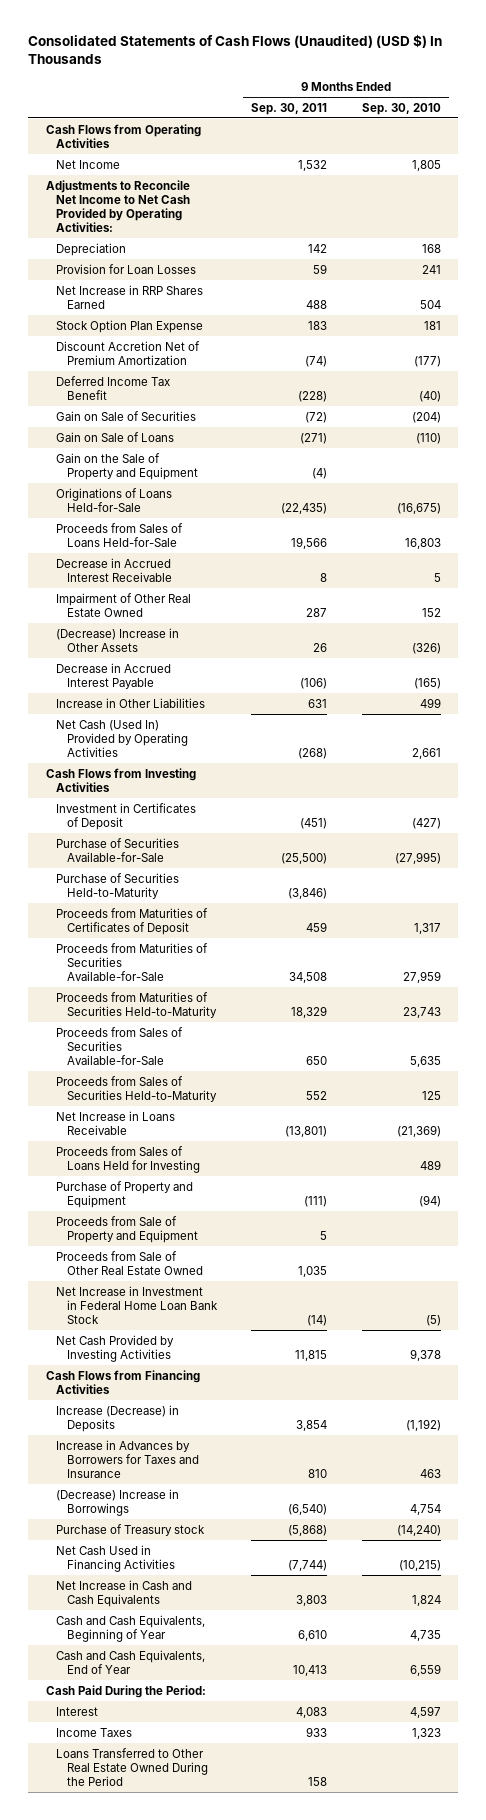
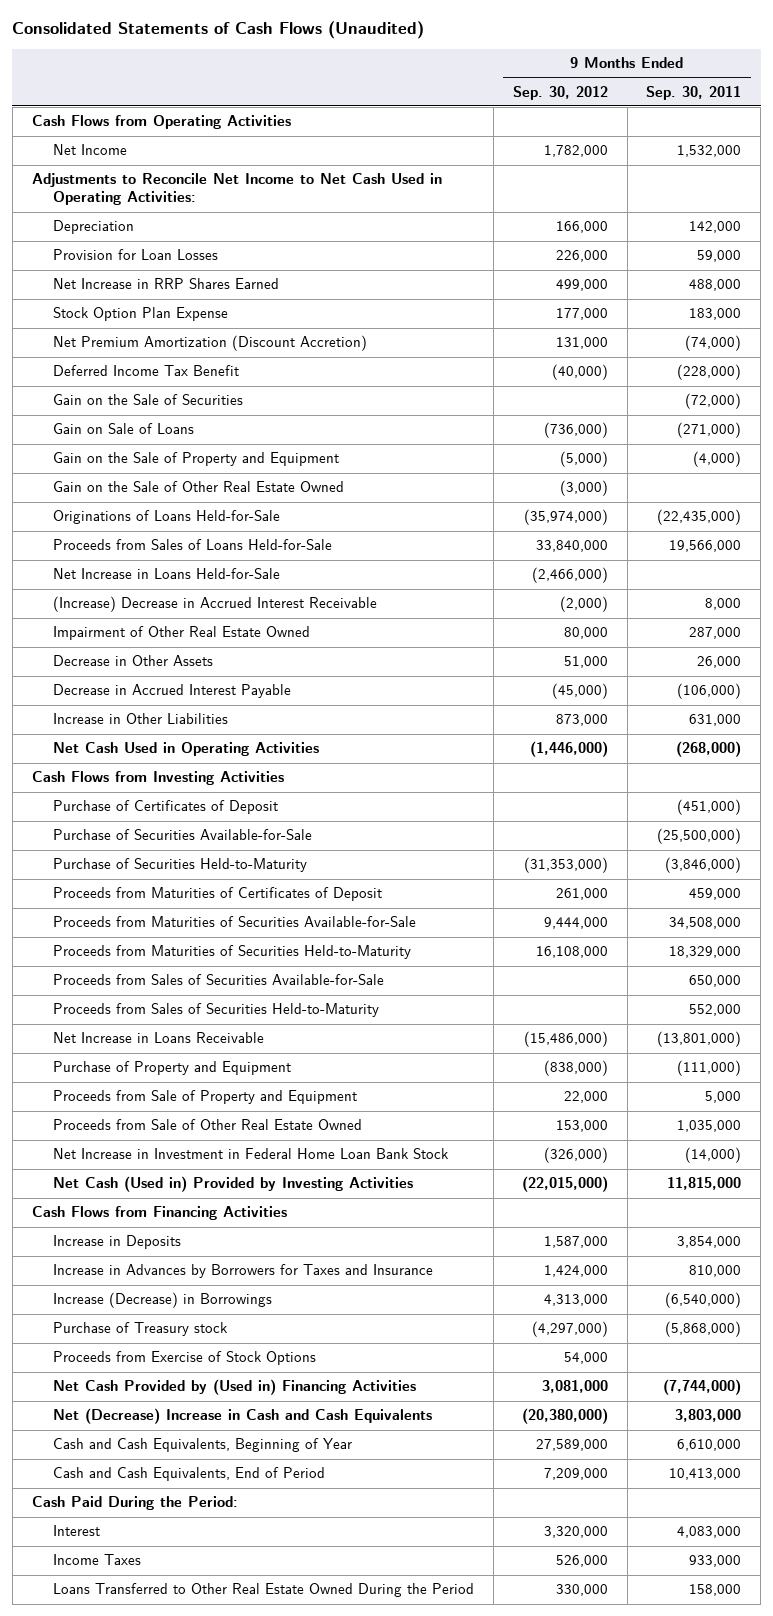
- Consolidated Statements of Cash Flows (Unaudited) (USD $) In Thousands
+ Consolidated Statements of Cash Flows (Unaudited)
- | 9 Months Ended Sep. 30, 2011 | 9 Months Ended Sep. 30, 2010
+ | 9 Months Ended Sep. 30, 2012 | 9 Months Ended Sep. 30, 2011
- Net Income | 1,532 | 1,805
- Adjustments to Reconcile Net Income to Net Cash Provided by Operating Activities:
- Depreciation | 142 | 168
- Provision for Loan Losses | 59 | 241
- Net Increase in RRP Shares Earned | 488 | 504
- Stock Option Plan Expense | 183 | 181
- Discount Accretion Net of Premium Amortization | (74) | (177)
- Deferred Income Tax Benefit | (228) | (40)
- Gain on Sale of Securities | (72) | (204)
- Gain on Sale of Loans | (271) | (110)
- Gain on the Sale of Property and Equipment | (4) |
- Originations of Loans Held-for-Sale | (22,435) | (16,675)
- Proceeds from Sales of Loans Held-for-Sale | 19,566 | 16,803
- Decrease in Accrued Interest Receivable | 8 | 5
- Impairment of Other Real Estate Owned | 287 | 152
- (Decrease) Increase in Other Assets | 26 | (326)
- Decrease in Accrued Interest Payable | (106) | (165)
- Increase in Other Liabilities | 631 | 499
- Net Cash (Used In) Provided by Operating Activities | (268) | 2,661
+ Net Income | 1,782,000 | 1,532,000
+ Adjustments to Reconcile Net Income to Net Cash Used in Operating Activities:
+ Depreciation | 166,000 | 142,000
+ Provision for Loan Losses | 226,000 | 59,000
+ Net Increase in RRP Shares Earned | 499,000 | 488,000
+ Stock Option Plan Expense | 177,000 | 183,000
+ Net Premium Amortization (Discount Accretion) | 131,000 | (74,000)
+ Deferred Income Tax Benefit | (40,000) | (228,000)
+ Gain on the Sale of Securities | | (72,000)
+ Gain on Sale of Loans | (736,000) | (271,000)
+ Gain on the Sale of Property and Equipment | (5,000) | (4,000)
+ Gain on the Sale of Other Real Estate Owned | (3,000) |
+ Originations of Loans Held-for-Sale | (35,974,000) | (22,435,000)
+ Proceeds from Sales of Loans Held-for-Sale | 33,840,000 | 19,566,000
+ Net Increase in Loans Held-for-Sale | (2,466,000) |
+ (Increase) Decrease in Accrued Interest Receivable | (2,000) | 8,000
+ Impairment of Other Real Estate Owned | 80,000 | 287,000
+ Decrease in Other Assets | 51,000 | 26,000
+ Decrease in Accrued Interest Payable | (45,000) | (106,000)
+ Increase in Other Liabilities | 873,000 | 631,000
+ Net Cash Used in Operating Activities | (1,446,000) | (268,000)
- Investment in Certificates of Deposit | (451) | (427)
- Purchase of Securities Available-for-Sale | (25,500) | (27,995)
- Purchase of Securities Held-to-Maturity | (3,846) |
- Proceeds from Maturities of Certificates of Deposit | 459 | 1,317
- Proceeds from Maturities of Securities Available-for-Sale | 34,508 | 27,959
- Proceeds from Maturities of Securities Held-to-Maturity | 18,329 | 23,743
- Proceeds from Sales of Securities Available-for-Sale | 650 | 5,635
- Proceeds from Sales of Securities Held-to-Maturity | 552 | 125
- Net Increase in Loans Receivable | (13,801) | (21,369)
- Proceeds from Sales of Loans Held for Investing | | 489
- Purchase of Property and Equipment | (111) | (94)
- Proceeds from Sale of Property and Equipment | 5 |
- Proceeds from Sale of Other Real Estate Owned | 1,035 |
- Net Increase in Investment in Federal Home Loan Bank Stock | (14) | (5)
- Net Cash Provided by Investing Activities | 11,815 | 9,378
+ Purchase of Certificates of Deposit | | (451,000)
+ Purchase of Securities Available-for-Sale | | (25,500,000)
+ Purchase of Securities Held-to-Maturity | (31,353,000) | (3,846,000)
+ Proceeds from Maturities of Certificates of Deposit | 261,000 | 459,000
+ Proceeds from Maturities of Securities Available-for-Sale | 9,444,000 | 34,508,000
+ Proceeds from Maturities of Securities Held-to-Maturity | 16,108,000 | 18,329,000
+ Proceeds from Sales of Securities Available-for-Sale | | 650,000
+ Proceeds from Sales of Securities Held-to-Maturity | | 552,000
+ Net Increase in Loans Receivable | (15,486,000) | (13,801,000)
+ Purchase of Property and Equipment | (838,000) | (111,000)
+ Proceeds from Sale of Property and Equipment | 22,000 | 5,000
+ Proceeds from Sale of Other Real Estate Owned | 153,000 | 1,035,000
+ Net Increase in Investment in Federal Home Loan Bank Stock | (326,000) | (14,000)
+ Net Cash (Used in) Provided by Investing Activities | (22,015,000) | 11,815,000
- Increase (Decrease) in Deposits | 3,854 | (1,192)
- Increase in Advances by Borrowers for Taxes and Insurance | 810 | 463
- (Decrease) Increase in Borrowings | (6,540) | 4,754
- Purchase of Treasury stock | (5,868) | (14,240)
- Net Cash Used in Financing Activities | (7,744) | (10,215)
- Net Increase in Cash and Cash Equivalents | 3,803 | 1,824
- Cash and Cash Equivalents, Beginning of Year | 6,610 | 4,735
- Cash and Cash Equivalents, End of Year | 10,413 | 6,559
+ Increase in Deposits | 1,587,000 | 3,854,000
+ Increase in Advances by Borrowers for Taxes and Insurance | 1,424,000 | 810,000
+ Increase (Decrease) in Borrowings | 4,313,000 | (6,540,000)
+ Purchase of Treasury stock | (4,297,000) | (5,868,000)
+ Proceeds from Exercise of Stock Options | 54,000 |
+ Net Cash Provided by (Used in) Financing Activities | 3,081,000 | (7,744,000)
+ Net (Decrease) Increase in Cash and Cash Equivalents | (20,380,000) | 3,803,000
+ Cash and Cash Equivalents, Beginning of Year | 27,589,000 | 6,610,000
+ Cash and Cash Equivalents, End of Period | 7,209,000 | 10,413,000
- Interest | 4,083 | 4,597
- Income Taxes | 933 | 1,323
- Loans Transferred to Other Real Estate Owned During the Period | 158 |
+ Interest | 3,320,000 | 4,083,000
+ Income Taxes | 526,000 | 933,000
+ Loans Transferred to Other Real Estate Owned During the Period | 330,000 | 158,000

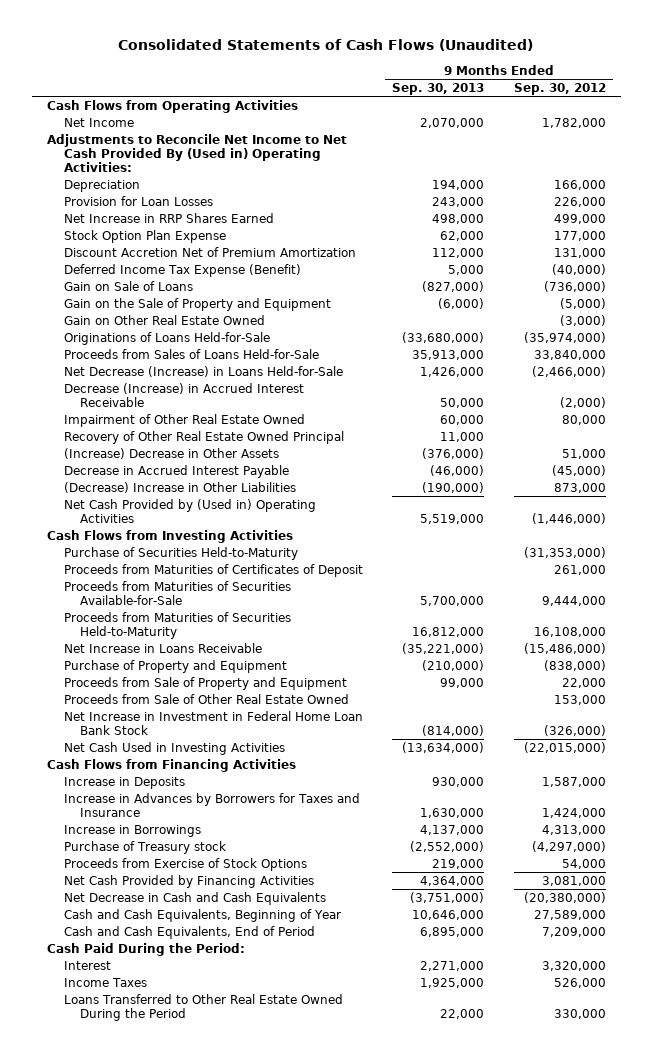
- | 9 Months Ended Sep. 30, 2012 | 9 Months Ended Sep. 30, 2011
+ | 9 Months Ended Sep. 30, 2013 | 9 Months Ended Sep. 30, 2012
- Adjustments to Reconcile Net Income to Net Cash Used in Operating Activities:
+ Adjustments to Reconcile Net Income to Net Cash Provided By (Used in) Operating Activities:
- Net Premium Amortization (Discount Accretion) | 131,000 | (74,000)
- Deferred Income Tax Benefit | (40,000) | (228,000)
- Gain on the Sale of Securities | | (72,000)
+ Discount Accretion Net of Premium Amortization | 112,000 | 131,000
+ Deferred Income Tax Expense (Benefit) | 5,000 | (40,000)
- Gain on the Sale of Other Real Estate Owned | (3,000) |
+ Gain on Other Real Estate Owned | | (3,000)
- Net Increase in Loans Held-for-Sale | (2,466,000) |
- (Increase) Decrease in Accrued Interest Receivable | (2,000) | 8,000
+ Net Decrease (Increase) in Loans Held-for-Sale | 1,426,000 | (2,466,000)
+ Decrease (Increase) in Accrued Interest Receivable | 50,000 | (2,000)
- Decrease in Other Assets | 51,000 | 26,000
+ Recovery of Other Real Estate Owned Principal | 11,000 |
+ (Increase) Decrease in Other Assets | (376,000) | 51,000
- Increase in Other Liabilities | 873,000 | 631,000
- Net Cash Used in Operating Activities | (1,446,000) | (268,000)
+ (Decrease) Increase in Other Liabilities | (190,000) | 873,000
+ Net Cash Provided by (Used in) Operating Activities | 5,519,000 | (1,446,000)
- Purchase of Certificates of Deposit | | (451,000)
- Purchase of Securities Available-for-Sale | | (25,500,000)
- Proceeds from Sales of Securities Available-for-Sale | | 650,000
- Proceeds from Sales of Securities Held-to-Maturity | | 552,000
- Net Cash (Used in) Provided by Investing Activities | (22,015,000) | 11,815,000
+ Net Cash Used in Investing Activities | (13,634,000) | (22,015,000)
- Increase (Decrease) in Borrowings | 4,313,000 | (6,540,000)
+ Increase in Borrowings | 4,137,000 | 4,313,000
- Net Cash Provided by (Used in) Financing Activities | 3,081,000 | (7,744,000)
- Net (Decrease) Increase in Cash and Cash Equivalents | (20,380,000) | 3,803,000
+ Net Cash Provided by Financing Activities | 4,364,000 | 3,081,000
+ Net Decrease in Cash and Cash Equivalents | (3,751,000) | (20,380,000)

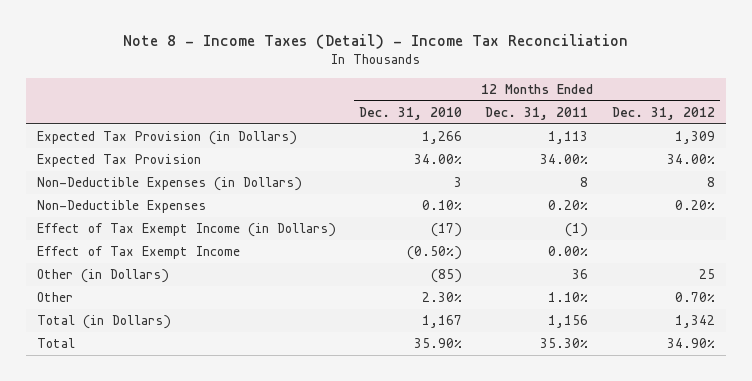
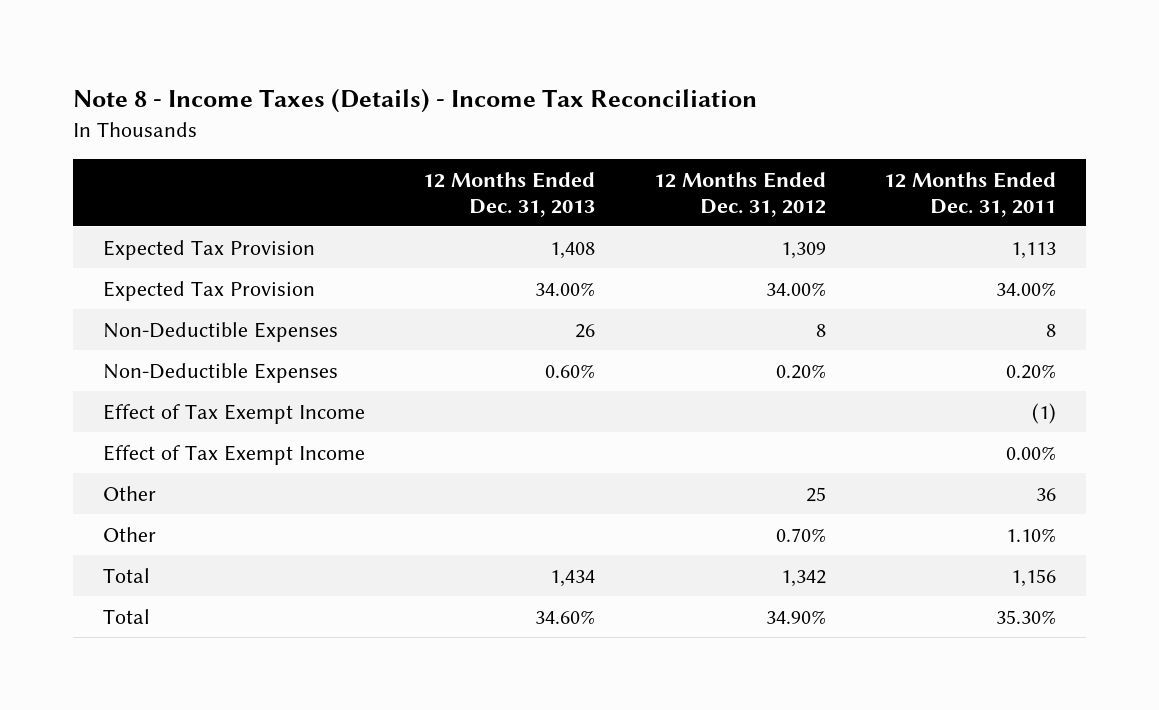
- Note 8 - Income Taxes (Detail) - Income Tax Reconciliation
+ Note 8 - Income Taxes (Details) - Income Tax Reconciliation
- | 12 Months Ended Dec. 31, 2010 | 12 Months Ended Dec. 31, 2011 | 12 Months Ended Dec. 31, 2012
+ | 12 Months Ended Dec. 31, 2013 | 12 Months Ended Dec. 31, 2012 | 12 Months Ended Dec. 31, 2011
- Expected Tax Provision (in Dollars) | 1,266 | 1,113 | 1,309
+ Expected Tax Provision | 1,408 | 1,309 | 1,113
- Non-Deductible Expenses (in Dollars) | 3 | 8 | 8
+ Non-Deductible Expenses | 26 | 8 | 8
- Effect of Tax Exempt Income (in Dollars) | (17) | (1) |
+ Effect of Tax Exempt Income | | | (1)
- Other (in Dollars) | (85) | 36 | 25
+ Other | | 25 | 36
- Total (in Dollars) | 1,167 | 1,156 | 1,342
+ Total | 1,434 | 1,342 | 1,156

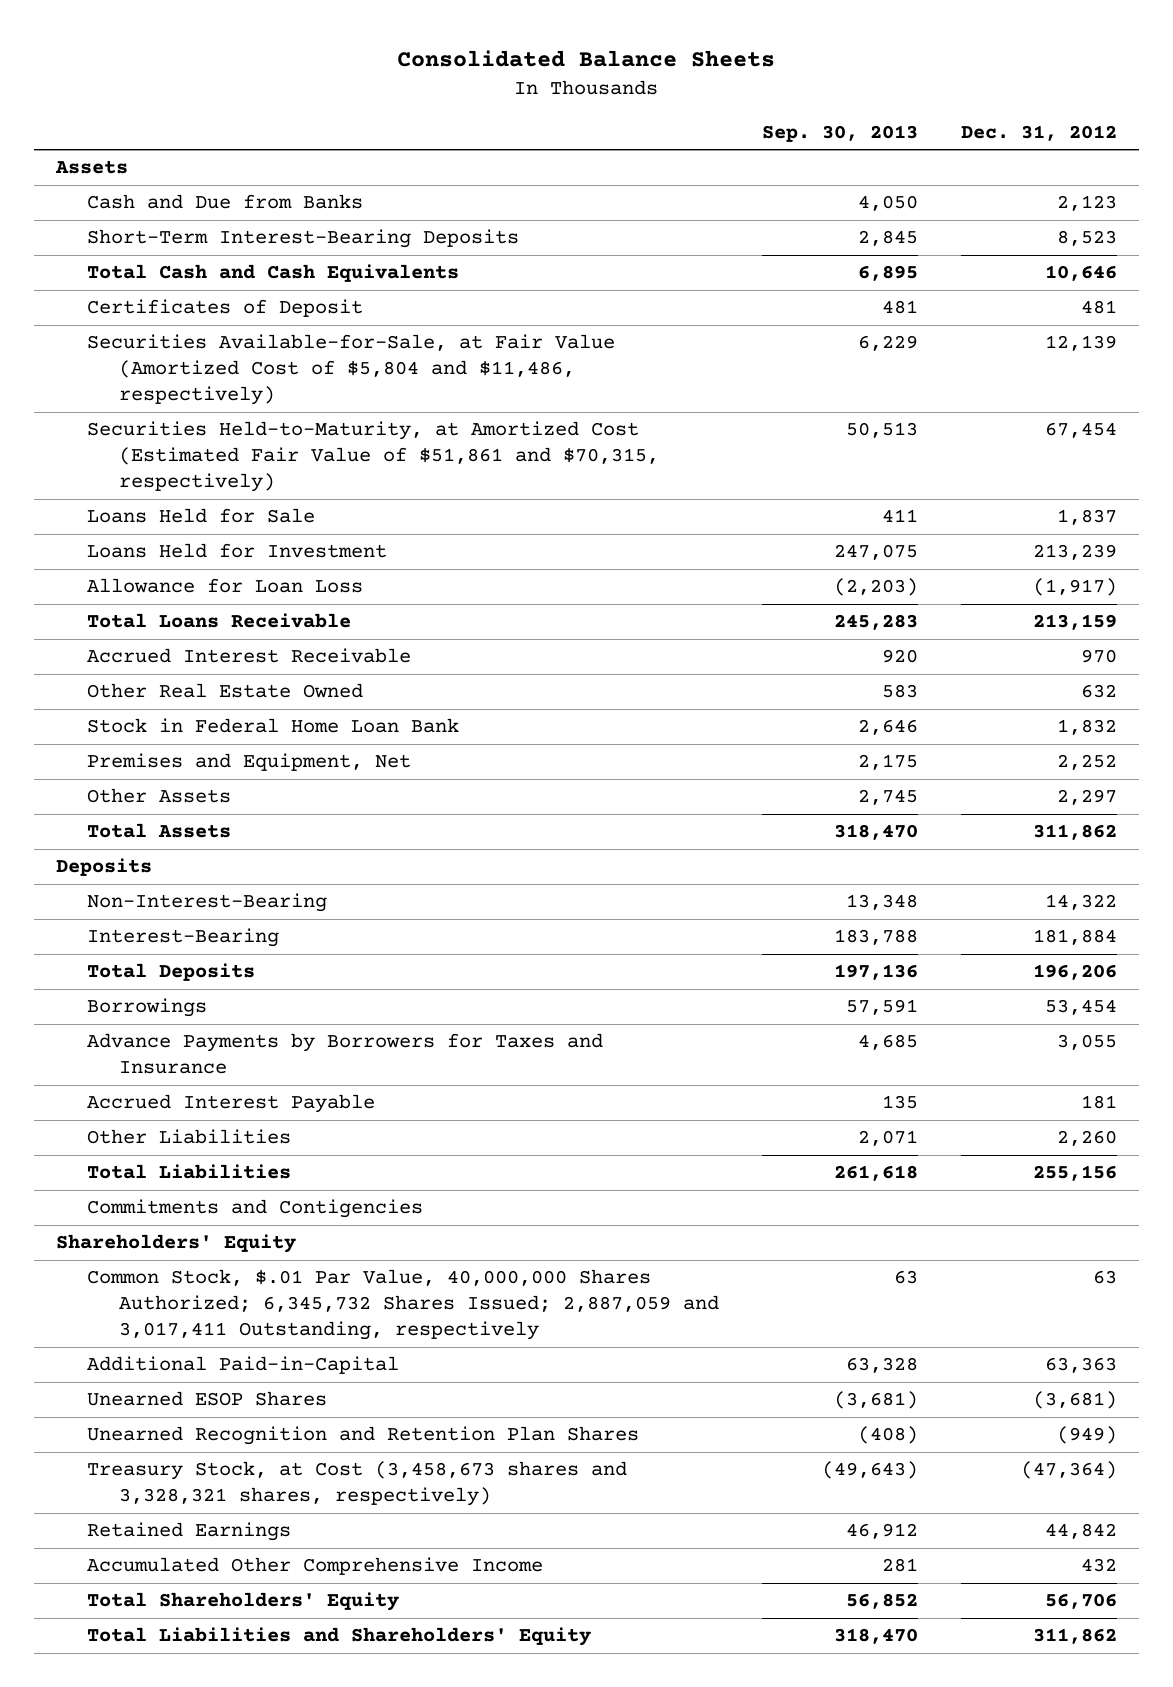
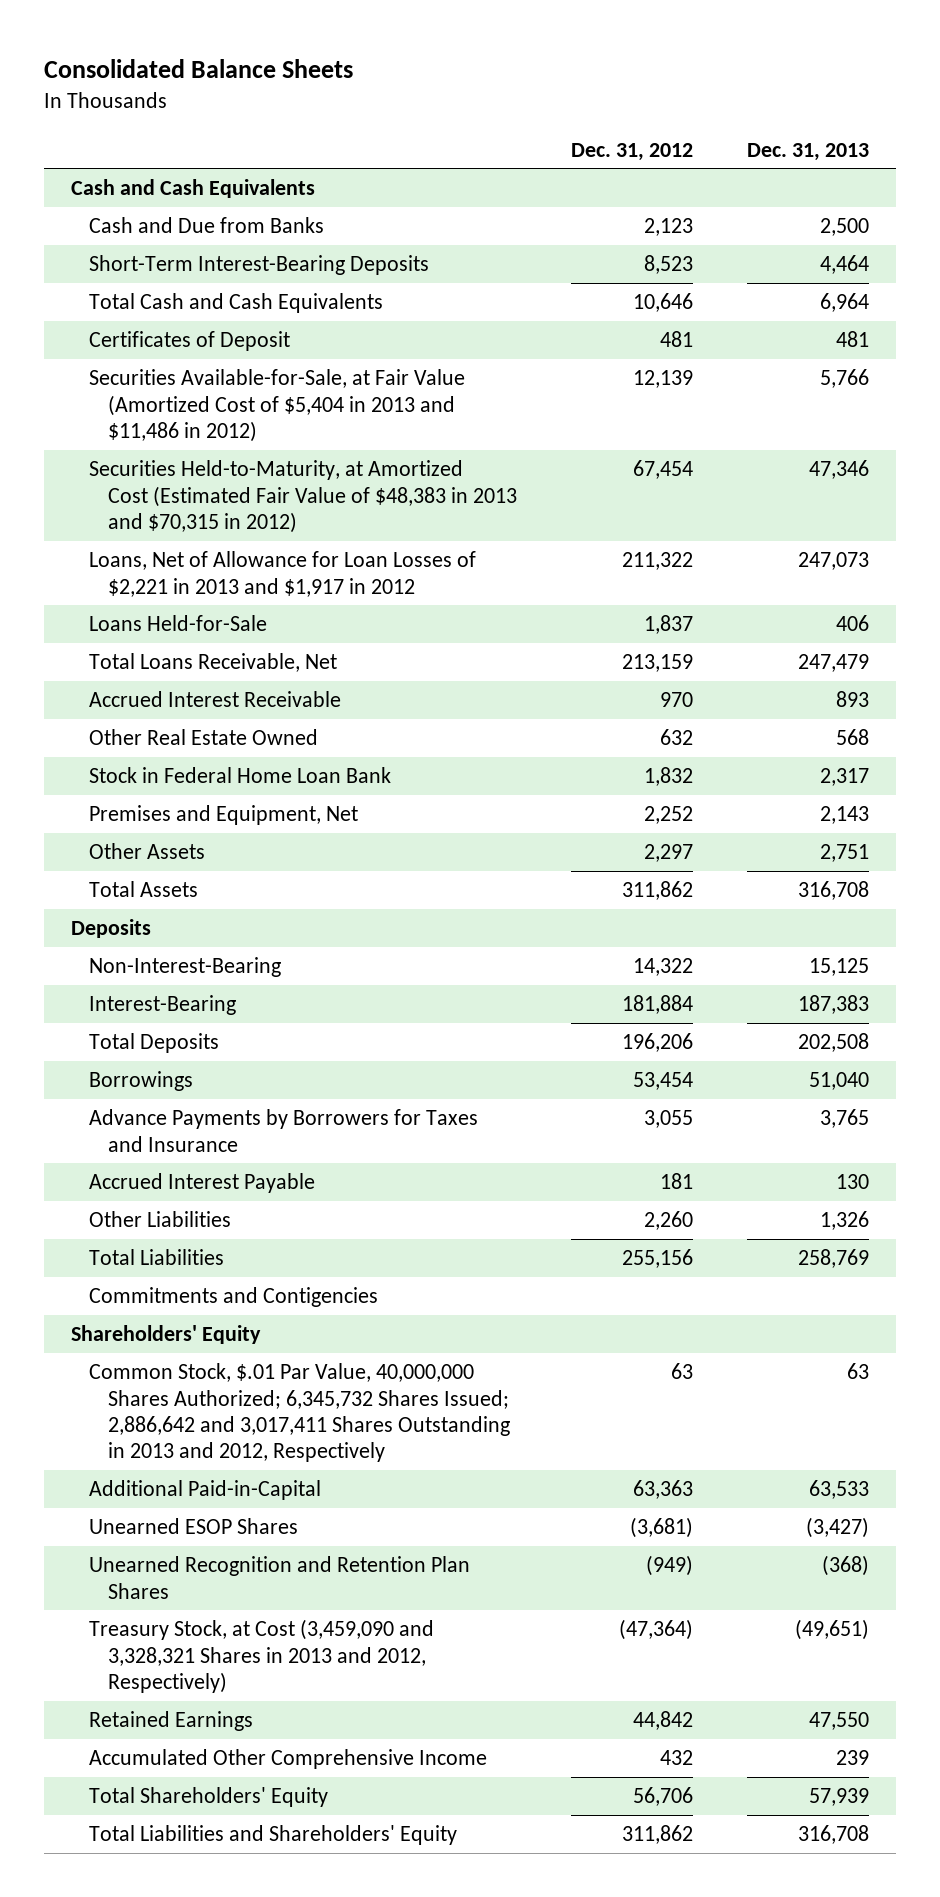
- | Sep. 30, 2013 | Dec. 31, 2012
+ | Dec. 31, 2012 | Dec. 31, 2013
- Assets
+ Cash and Cash Equivalents
- Securities Available-for-Sale, at Fair Value (Amortized Cost of $5,804 and $11,486, respectively) | 6,229 | 12,139
- Securities Held-to-Maturity, at Amortized Cost (Estimated Fair Value of $51,861 and $70,315, respectively) | 50,513 | 67,454
- Loans Held for Sale | 411 | 1,837
- Loans Held for Investment | 247,075 | 213,239
- Allowance for Loan Loss | (2,203) | (1,917)
- Total Loans Receivable | 245,283 | 213,159
+ Securities Available-for-Sale, at Fair Value (Amortized Cost of $5,404 in 2013 and $11,486 in 2012) | 12,139 | 5,766
+ Securities Held-to-Maturity, at Amortized Cost (Estimated Fair Value of $48,383 in 2013 and $70,315 in 2012) | 67,454 | 47,346
+ Loans, Net of Allowance for Loan Losses of $2,221 in 2013 and $1,917 in 2012 | 211,322 | 247,073
+ Loans Held-for-Sale | 1,837 | 406
+ Total Loans Receivable, Net | 213,159 | 247,479
- Common Stock, $.01 Par Value, 40,000,000 Shares Authorized; 6,345,732 Shares Issued; 2,887,059 and 3,017,411 Outstanding, respectively | 63 | 63
+ Common Stock, $.01 Par Value, 40,000,000 Shares Authorized; 6,345,732 Shares Issued; 2,886,642 and 3,017,411 Shares Outstanding in 2013 and 2012, Respectively | 63 | 63
- Treasury Stock, at Cost (3,458,673 shares and 3,328,321 shares, respectively) | (49,643) | (47,364)
+ Treasury Stock, at Cost (3,459,090 and 3,328,321 Shares in 2013 and 2012, Respectively) | (47,364) | (49,651)

